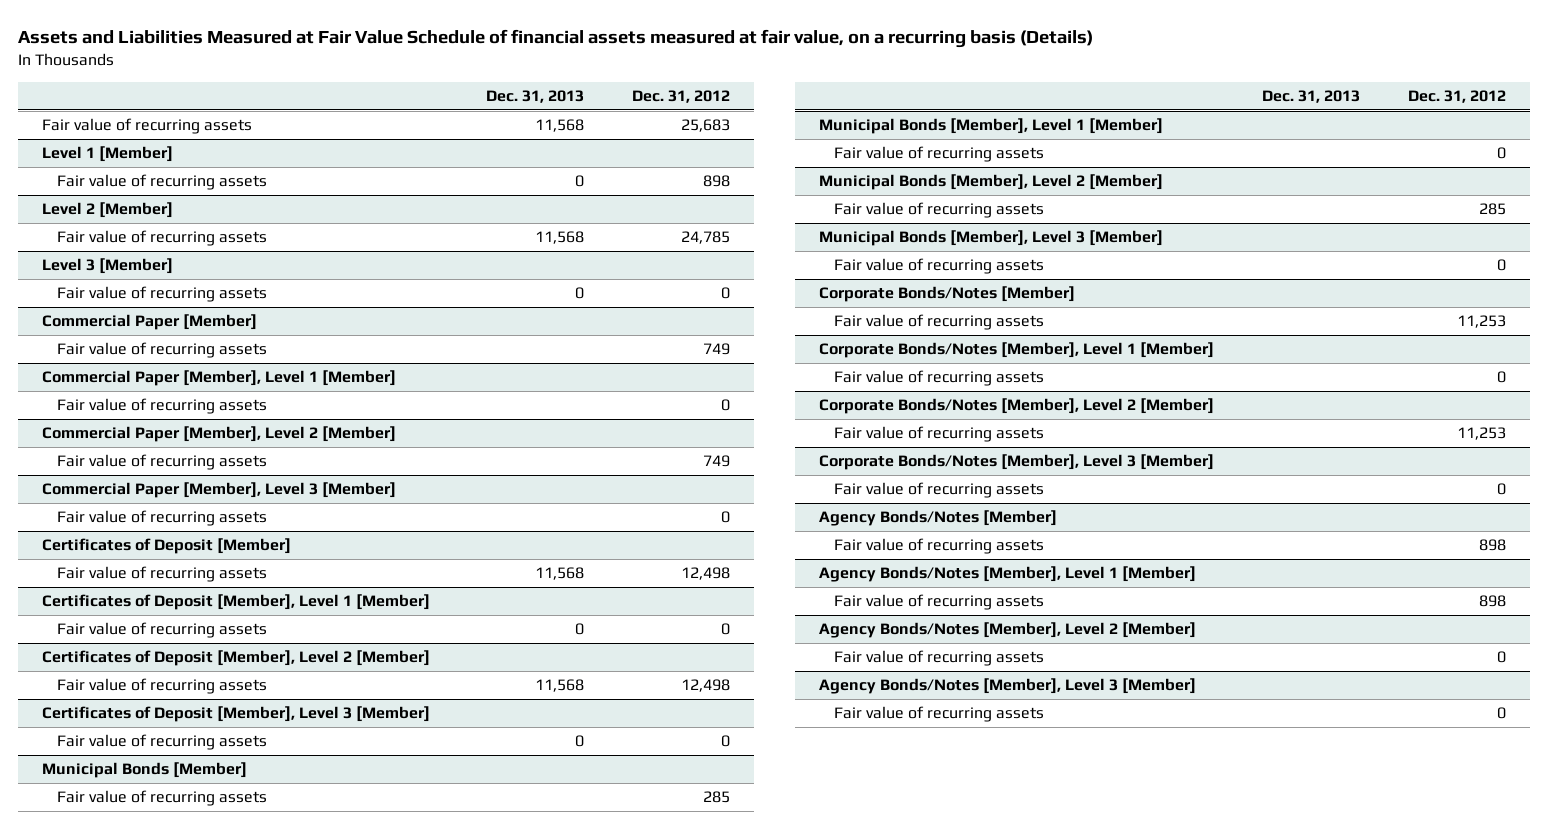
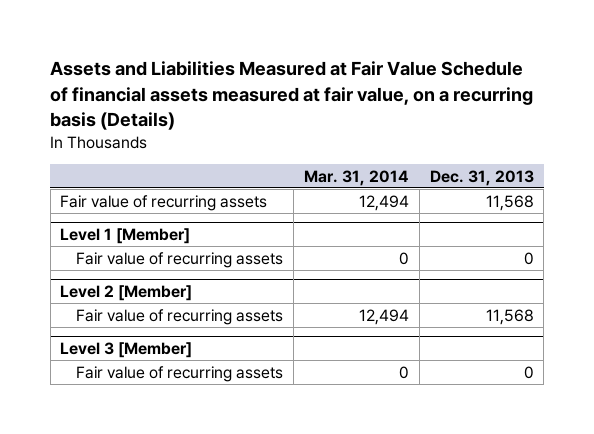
- | Dec. 31, 2013 | Dec. 31, 2012
+ | Mar. 31, 2014 | Dec. 31, 2013
- Commercial Paper [Member]
- Fair value of recurring assets | | 749
- Commercial Paper [Member], Level 1 [Member]
- Fair value of recurring assets | | 0
- Commercial Paper [Member], Level 2 [Member]
- Fair value of recurring assets | | 749
- Commercial Paper [Member], Level 3 [Member]
- Fair value of recurring assets | | 0
- Certificates of Deposit [Member]
- Fair value of recurring assets | 11,568 | 12,498
- Certificates of Deposit [Member], Level 1 [Member]
- Fair value of recurring assets | 0 | 0
- Certificates of Deposit [Member], Level 2 [Member]
- Fair value of recurring assets | 11,568 | 12,498
- Certificates of Deposit [Member], Level 3 [Member]
- Fair value of recurring assets | 0 | 0
- Municipal Bonds [Member]
- Fair value of recurring assets | | 285
- Municipal Bonds [Member], Level 1 [Member]
- Fair value of recurring assets | | 0
- Municipal Bonds [Member], Level 2 [Member]
- Fair value of recurring assets | | 285
- Municipal Bonds [Member], Level 3 [Member]
- Fair value of recurring assets | | 0
- Corporate Bonds/Notes [Member]
- Fair value of recurring assets | | 11,253
- Corporate Bonds/Notes [Member], Level 1 [Member]
- Fair value of recurring assets | | 0
- Corporate Bonds/Notes [Member], Level 2 [Member]
- Fair value of recurring assets | | 11,253
- Corporate Bonds/Notes [Member], Level 3 [Member]
- Fair value of recurring assets | | 0
- Agency Bonds/Notes [Member]
- Fair value of recurring assets | | 898
- Agency Bonds/Notes [Member], Level 1 [Member]
- Fair value of recurring assets | | 898
- Agency Bonds/Notes [Member], Level 2 [Member]
- Fair value of recurring assets | | 0
- Agency Bonds/Notes [Member], Level 3 [Member]
- Fair value of recurring assets | | 0

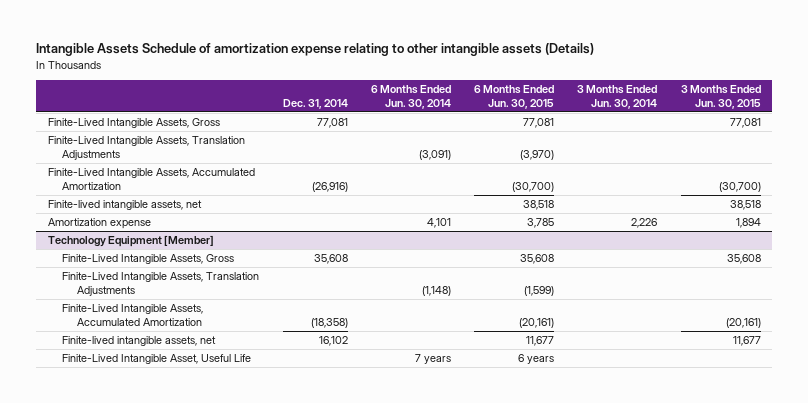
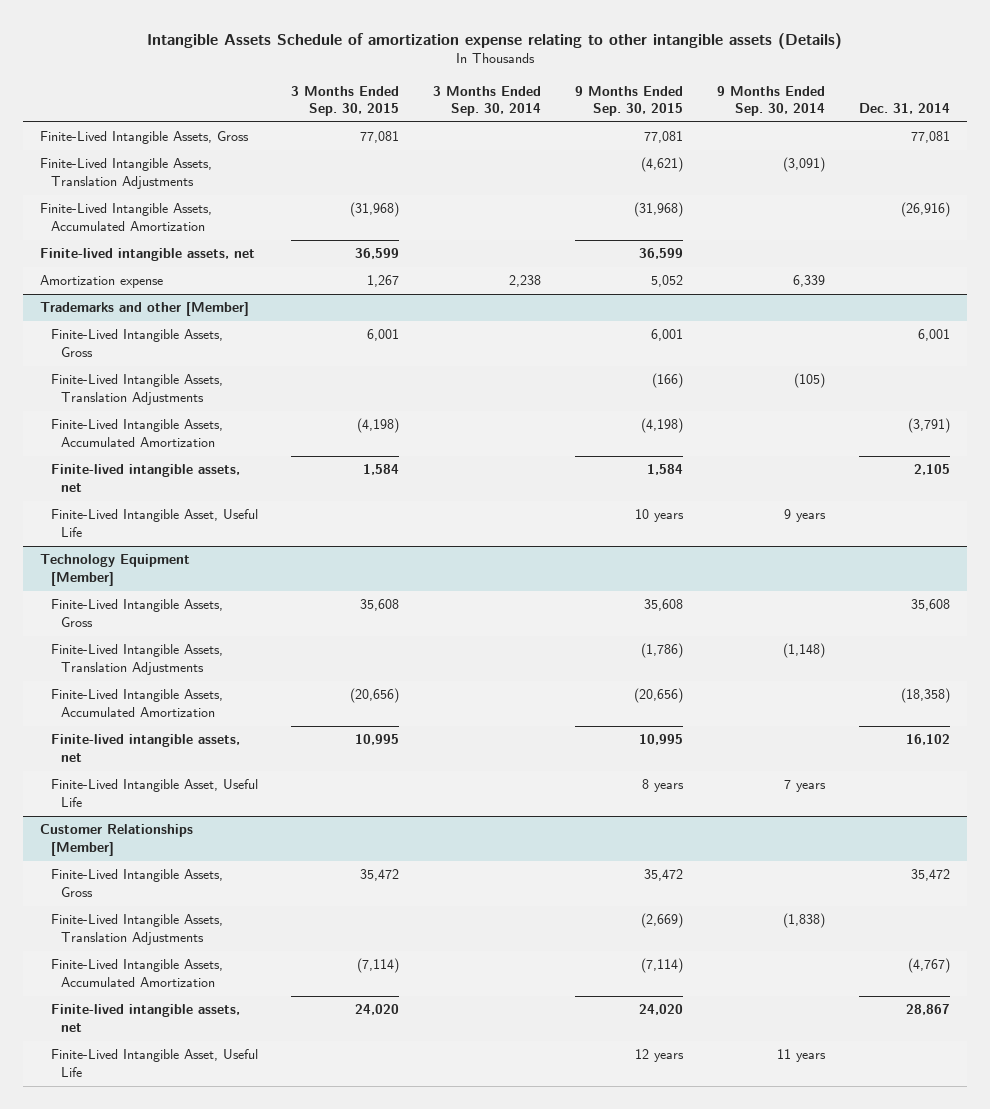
- | Dec. 31, 2014 | 6 Months Ended Jun. 30, 2014 | 6 Months Ended Jun. 30, 2015 | 3 Months Ended Jun. 30, 2014 | 3 Months Ended Jun. 30, 2015
+ | 3 Months Ended Sep. 30, 2015 | 3 Months Ended Sep. 30, 2014 | 9 Months Ended Sep. 30, 2015 | 9 Months Ended Sep. 30, 2014 | Dec. 31, 2014
+ Trademarks and other [Member]
+ Finite-Lived Intangible Assets, Gross | 6,001 | | 6,001 | | 6,001
+ Finite-Lived Intangible Assets, Translation Adjustments | | | (166) | (105) |
+ Finite-Lived Intangible Assets, Accumulated Amortization | (4,198) | | (4,198) | | (3,791)
+ Finite-lived intangible assets, net | 1,584 | | 1,584 | | 2,105
+ Finite-Lived Intangible Asset, Useful Life | | | 10 years | 9 years |
+ Customer Relationships [Member]
+ Finite-Lived Intangible Assets, Gross | 35,472 | | 35,472 | | 35,472
+ Finite-Lived Intangible Assets, Translation Adjustments | | | (2,669) | (1,838) |
+ Finite-Lived Intangible Assets, Accumulated Amortization | (7,114) | | (7,114) | | (4,767)
+ Finite-lived intangible assets, net | 24,020 | | 24,020 | | 28,867
+ Finite-Lived Intangible Asset, Useful Life | | | 12 years | 11 years |

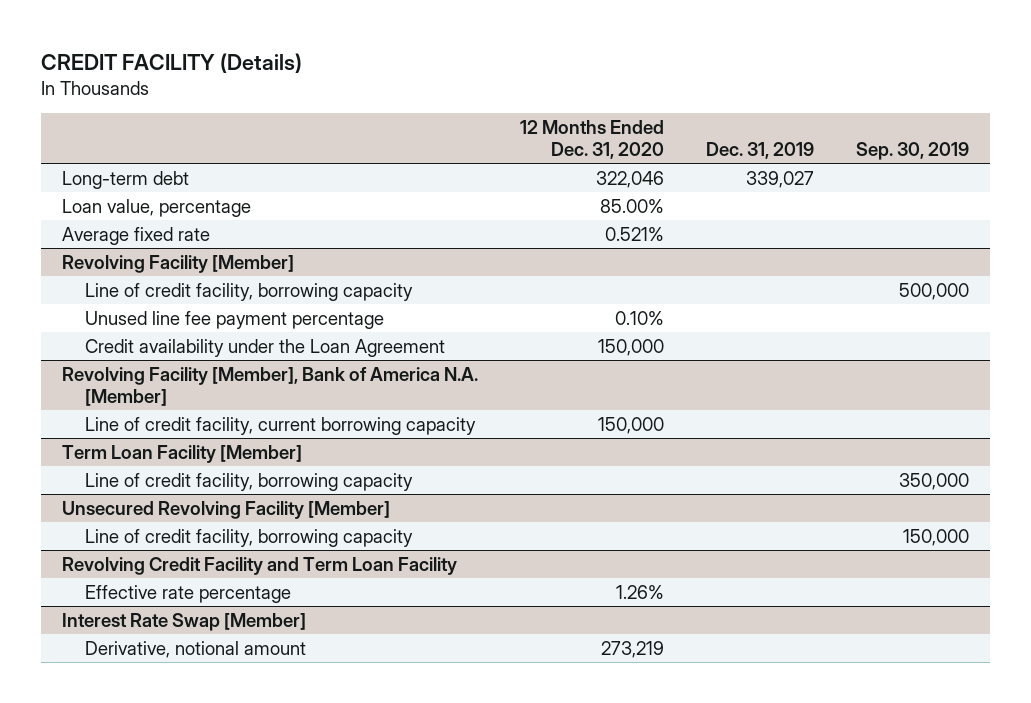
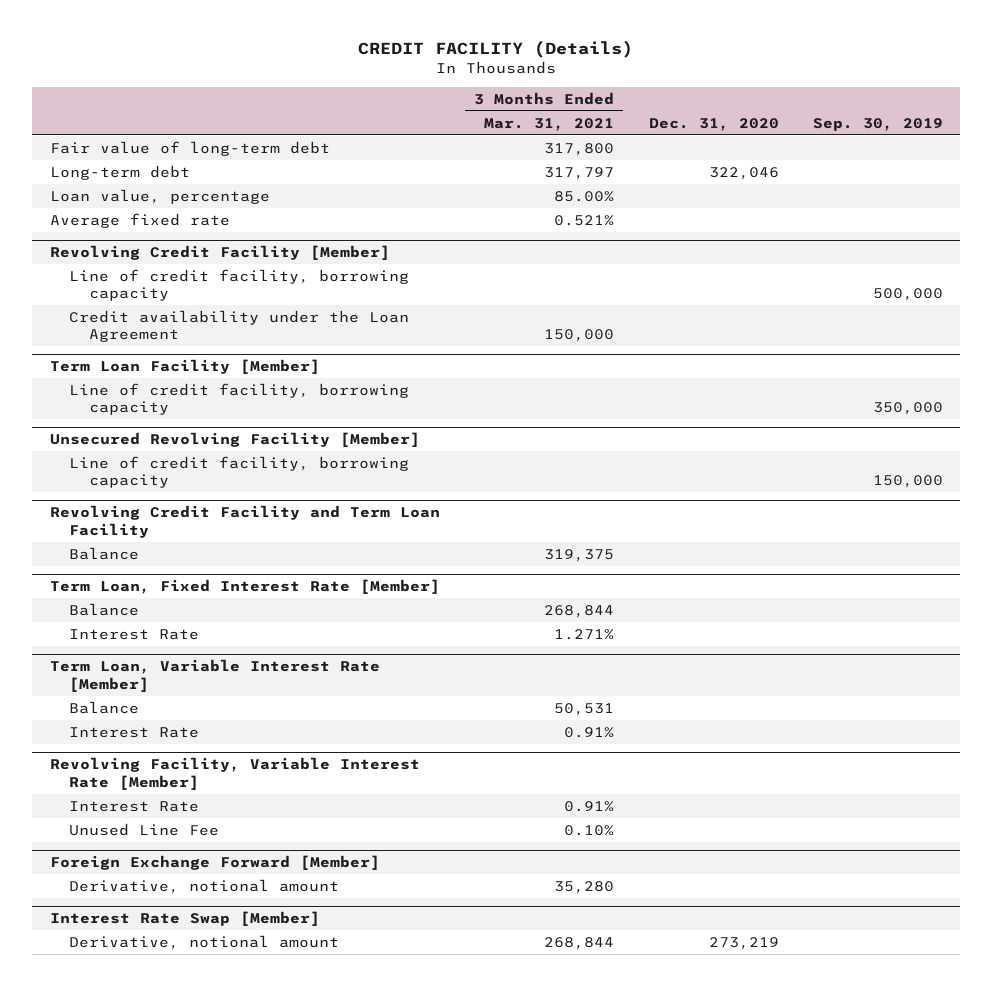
- | 12 Months Ended Dec. 31, 2020 | Dec. 31, 2019 | Sep. 30, 2019
+ | 3 Months Ended Mar. 31, 2021 | Dec. 31, 2020 | Sep. 30, 2019
+ Fair value of long-term debt | 317,800 | |
- Revolving Facility [Member]
+ Revolving Credit Facility [Member]
- Unused line fee payment percentage | 0.10% | |
- Revolving Facility [Member], Bank of America N.A. [Member]
- Line of credit facility, current borrowing capacity | 150,000 | |
@ Revolving Credit Facility and Term Loan Facility
- Effective rate percentage | 1.26% | |
+ Balance | 319,375 | |
+ Term Loan, Fixed Interest Rate [Member]
+ Balance | 268,844 | |
+ Interest Rate | 1.271% | |
+ Term Loan, Variable Interest Rate [Member]
+ Balance | 50,531 | |
+ Interest Rate | 0.91% | |
+ Revolving Facility, Variable Interest Rate [Member]
+ Interest Rate | 0.91% | |
+ Unused Line Fee | 0.10% | |
+ Foreign Exchange Forward [Member]
+ Derivative, notional amount | 35,280 | |

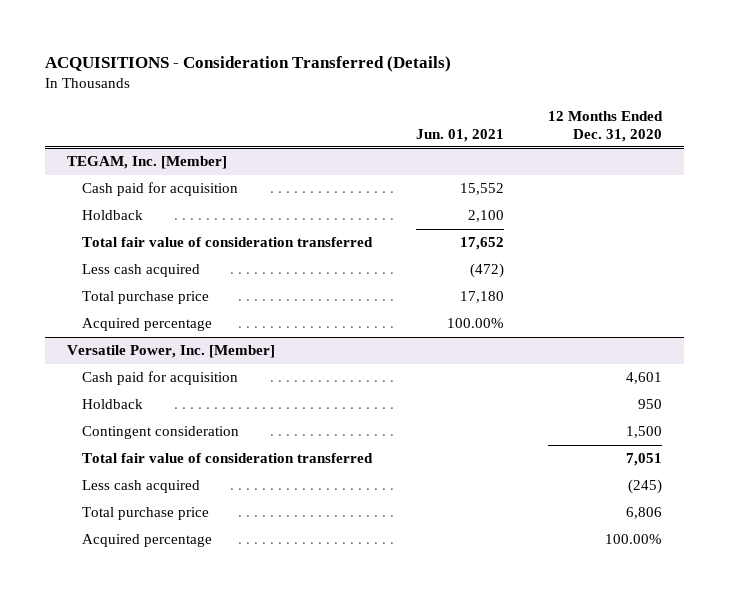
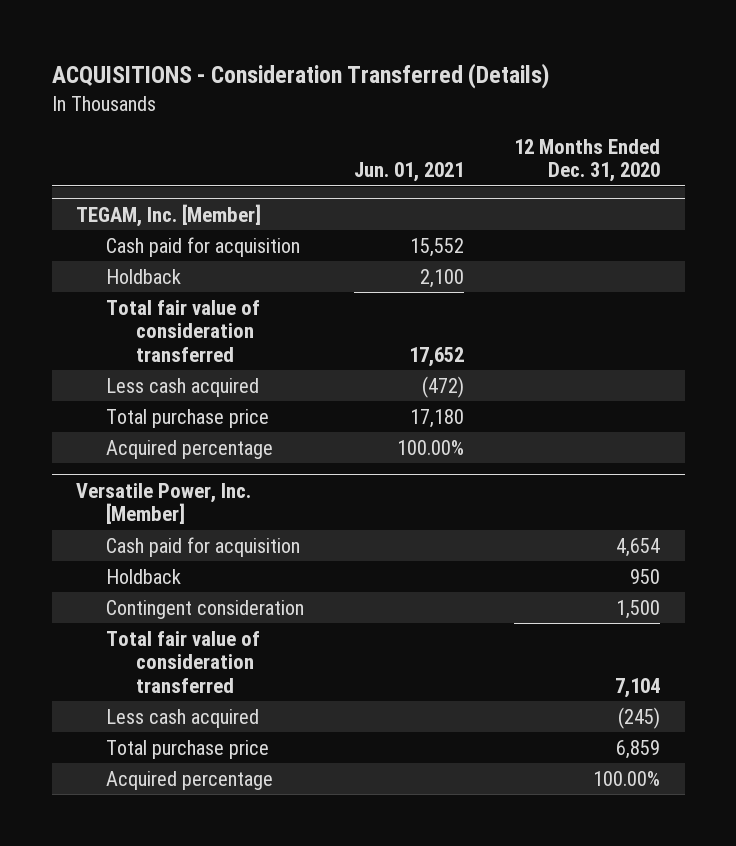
@ Versatile Power, Inc. [Member]
- Cash paid for acquisition | | 4,601
+ Cash paid for acquisition | | 4,654
- Total fair value of consideration transferred | | 7,051
+ Total fair value of consideration transferred | | 7,104
- Total purchase price | | 6,806
+ Total purchase price | | 6,859

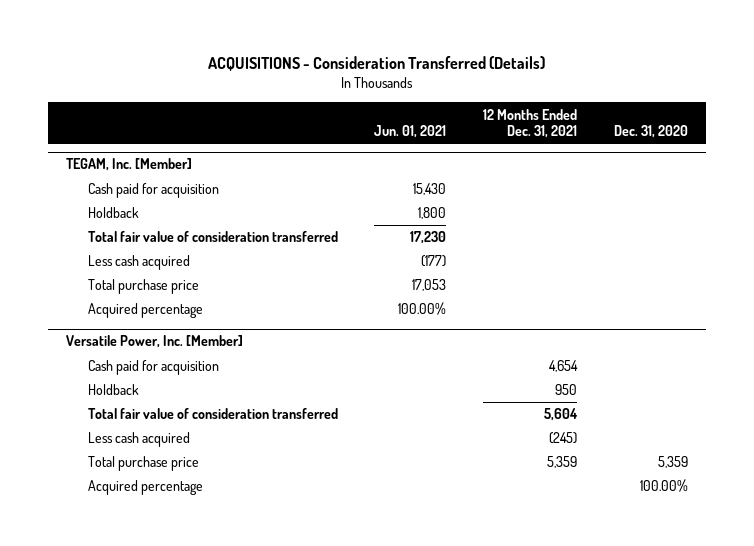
- | Jun. 01, 2021 | 12 Months Ended Dec. 31, 2020
+ | Jun. 01, 2021 | 12 Months Ended Dec. 31, 2021 | Dec. 31, 2020
@ TEGAM, Inc. [Member]
- Cash paid for acquisition | 15,552 |
- Holdback | 2,100 |
- Total fair value of consideration transferred | 17,652 |
- Less cash acquired | (472) |
- Total purchase price | 17,180 |
+ Cash paid for acquisition | 15,430 | |
+ Holdback | 1,800 | |
+ Total fair value of consideration transferred | 17,230 | |
+ Less cash acquired | (177) | |
+ Total purchase price | 17,053 | |
@ Versatile Power, Inc. [Member]
- Contingent consideration | | 1,500

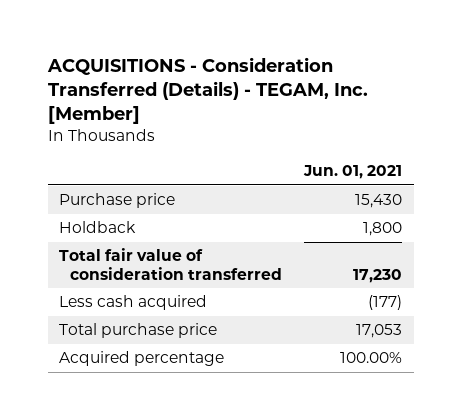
- ACQUISITIONS - Consideration Transferred (Details)
+ ACQUISITIONS - Consideration Transferred (Details) - TEGAM, Inc. [Member]
- | Jun. 01, 2021 | 12 Months Ended Dec. 31, 2021 | Dec. 31, 2020
+ | Jun. 01, 2021
- TEGAM, Inc. [Member]
- Cash paid for acquisition | 15,430 | |
+ Purchase price | 15,430
- Versatile Power, Inc. [Member]
- Cash paid for acquisition | | 4,654 |
- Holdback | | 950 |
- Total fair value of consideration transferred | | 5,604 |
- Less cash acquired | | (245) |
- Total purchase price | | 5,359 | 5,359
- Acquired percentage | | | 100.00%

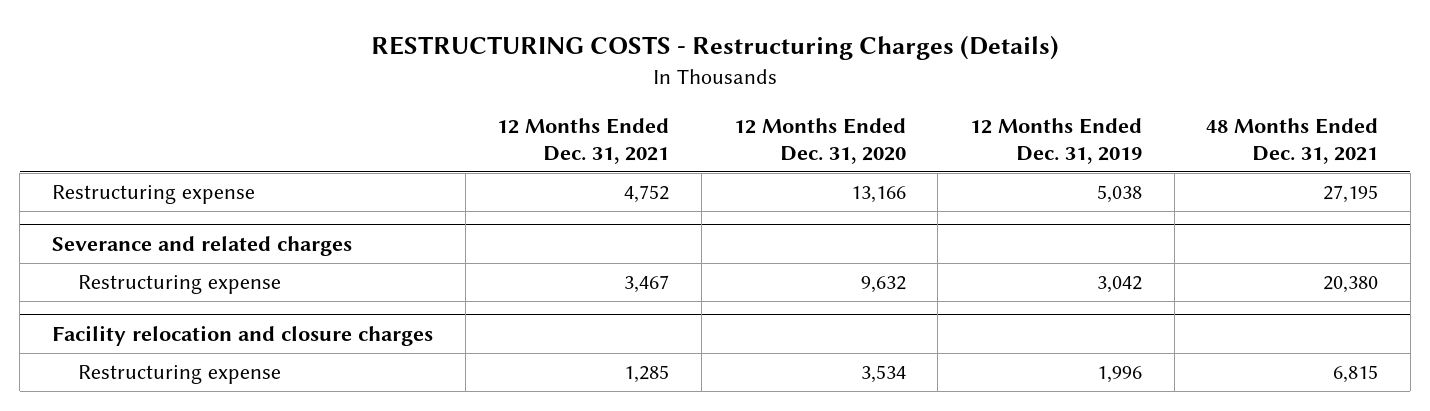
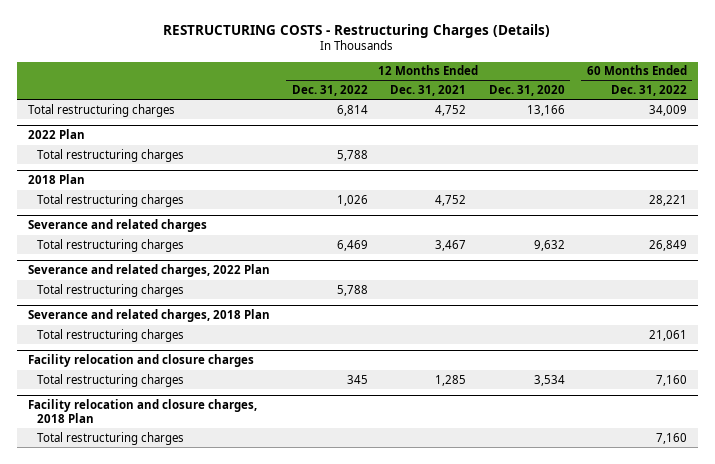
- | 12 Months Ended Dec. 31, 2021 | 12 Months Ended Dec. 31, 2020 | 12 Months Ended Dec. 31, 2019 | 48 Months Ended Dec. 31, 2021
+ | 12 Months Ended Dec. 31, 2022 | 12 Months Ended Dec. 31, 2021 | 12 Months Ended Dec. 31, 2020 | 60 Months Ended Dec. 31, 2022
- Restructuring expense | 4,752 | 13,166 | 5,038 | 27,195
+ Total restructuring charges | 6,814 | 4,752 | 13,166 | 34,009
+ 2022 Plan
+ Total restructuring charges | 5,788 | | |
+ 2018 Plan
+ Total restructuring charges | 1,026 | 4,752 | | 28,221
@ Severance and related charges
- Restructuring expense | 3,467 | 9,632 | 3,042 | 20,380
+ Total restructuring charges | 6,469 | 3,467 | 9,632 | 26,849
+ Severance and related charges, 2022 Plan
+ Total restructuring charges | 5,788 | | |
+ Severance and related charges, 2018 Plan
+ Total restructuring charges | | | | 21,061
@ Facility relocation and closure charges
- Restructuring expense | 1,285 | 3,534 | 1,996 | 6,815
+ Total restructuring charges | 345 | 1,285 | 3,534 | 7,160
+ Facility relocation and closure charges, 2018 Plan
+ Total restructuring charges | | | | 7,160

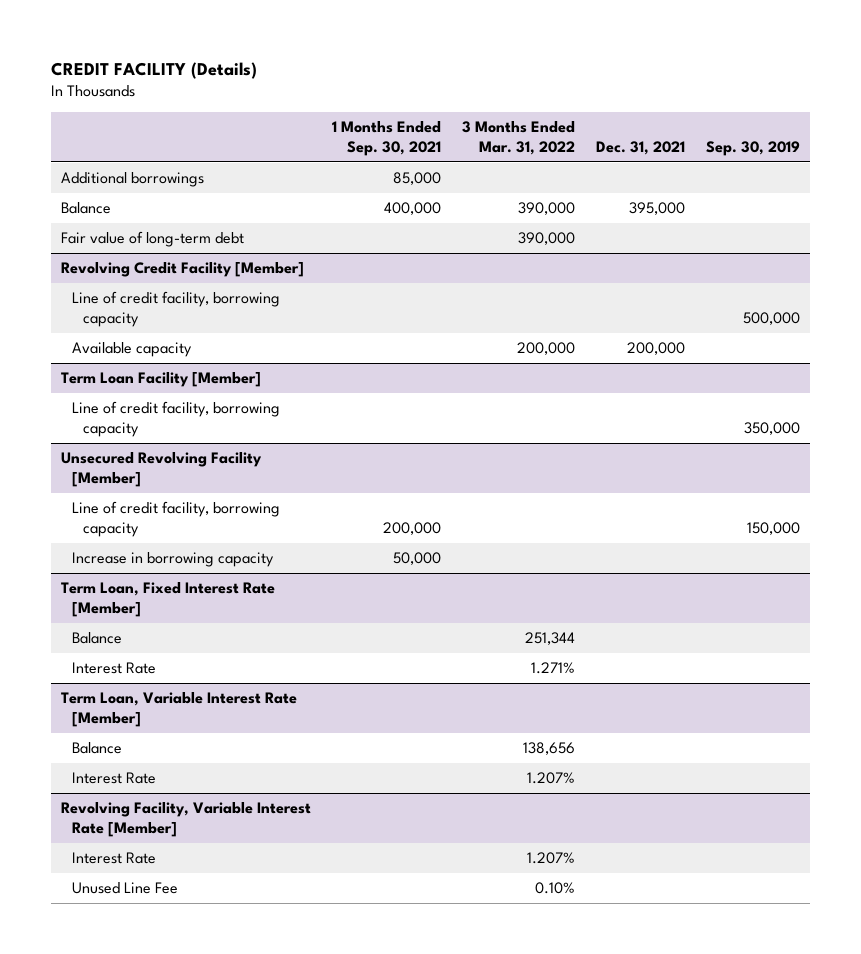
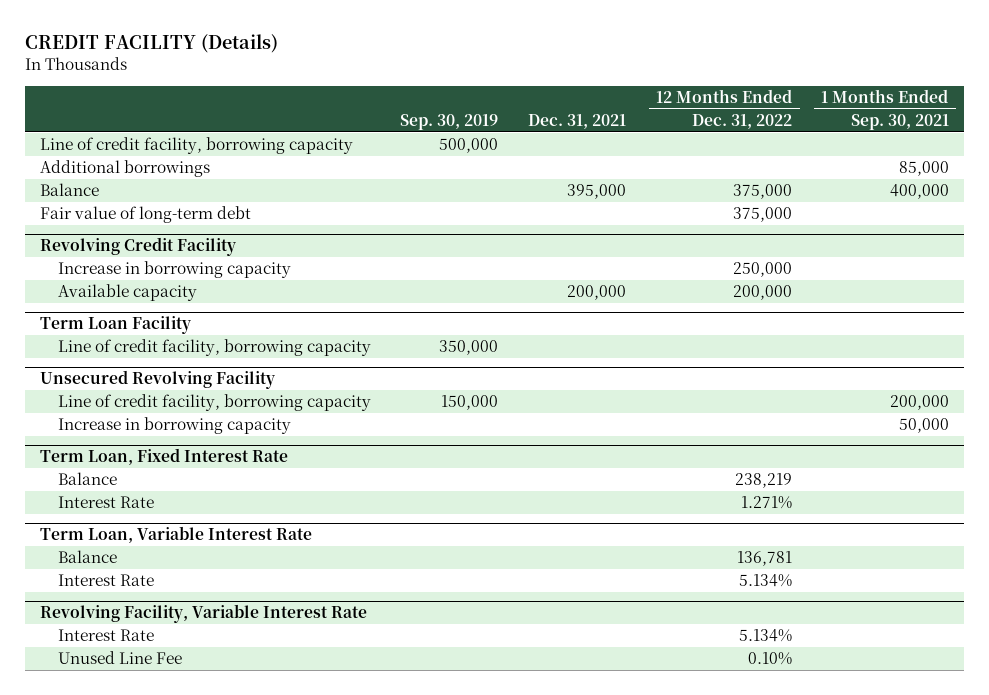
- | 1 Months Ended Sep. 30, 2021 | 3 Months Ended Mar. 31, 2022 | Dec. 31, 2021 | Sep. 30, 2019
+ | Sep. 30, 2019 | Dec. 31, 2021 | 12 Months Ended Dec. 31, 2022 | 1 Months Ended Sep. 30, 2021
+ Line of credit facility, borrowing capacity | 500,000 | | |
- Revolving Credit Facility [Member]
- Line of credit facility, borrowing capacity | | | | 500,000
+ Revolving Credit Facility
+ Increase in borrowing capacity | | | 250,000 |
- Term Loan Facility [Member]
+ Term Loan Facility
- Unsecured Revolving Facility [Member]
+ Unsecured Revolving Facility
- Term Loan, Fixed Interest Rate [Member]
+ Term Loan, Fixed Interest Rate
- Term Loan, Variable Interest Rate [Member]
+ Term Loan, Variable Interest Rate
- Revolving Facility, Variable Interest Rate [Member]
+ Revolving Facility, Variable Interest Rate

